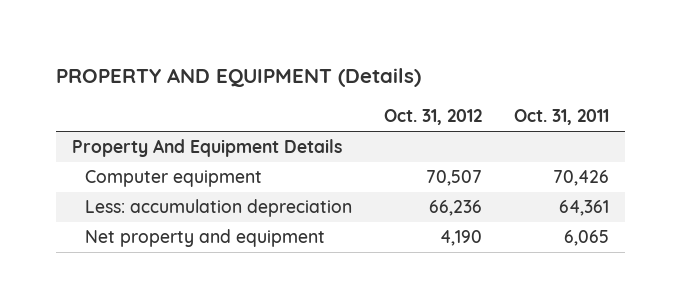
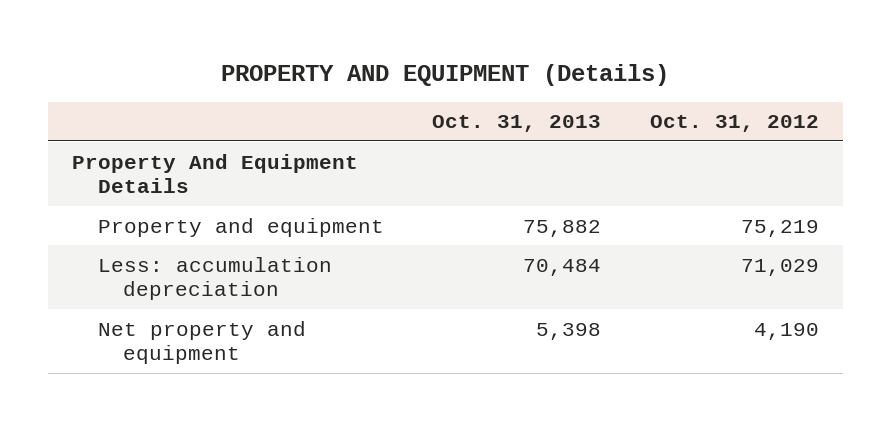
- | Oct. 31, 2012 | Oct. 31, 2011
+ | Oct. 31, 2013 | Oct. 31, 2012
- Computer equipment | 70,507 | 70,426
- Less: accumulation depreciation | 66,236 | 64,361
+ Property and equipment | 75,882 | 75,219
+ Less: accumulation depreciation | 70,484 | 71,029

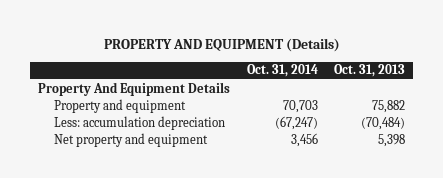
- | Oct. 31, 2013 | Oct. 31, 2012
+ | Oct. 31, 2014 | Oct. 31, 2013
- Less: accumulation depreciation | 70,484 | 71,029
+ Less: accumulation depreciation | (67,247) | (70,484)

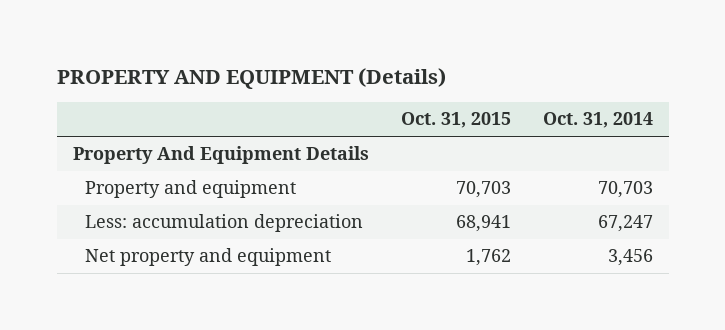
- | Oct. 31, 2014 | Oct. 31, 2013
+ | Oct. 31, 2015 | Oct. 31, 2014
- Less: accumulation depreciation | (67,247) | (70,484)
+ Less: accumulation depreciation | 68,941 | 67,247

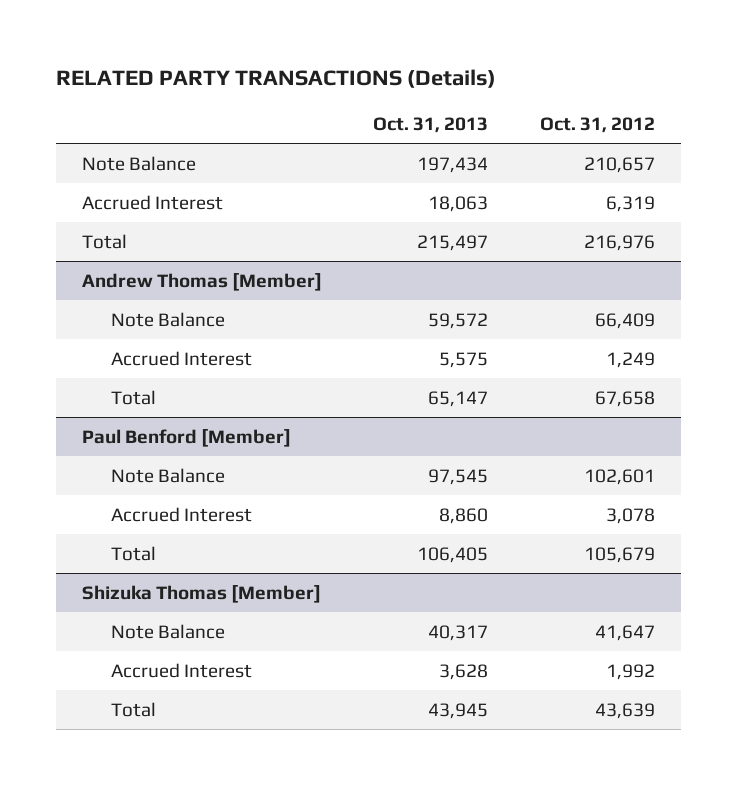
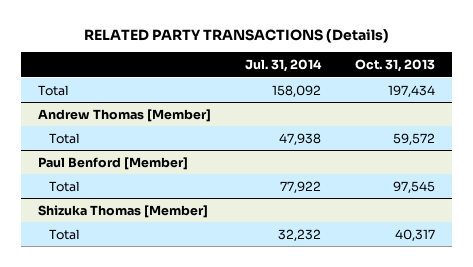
- | Oct. 31, 2013 | Oct. 31, 2012
+ | Jul. 31, 2014 | Oct. 31, 2013
- Note Balance | 197,434 | 210,657
- Accrued Interest | 18,063 | 6,319
- Total | 215,497 | 216,976
+ Total | 158,092 | 197,434
@ Andrew Thomas [Member]
- Note Balance | 59,572 | 66,409
- Accrued Interest | 5,575 | 1,249
- Total | 65,147 | 67,658
+ Total | 47,938 | 59,572
@ Paul Benford [Member]
- Note Balance | 97,545 | 102,601
- Accrued Interest | 8,860 | 3,078
- Total | 106,405 | 105,679
+ Total | 77,922 | 97,545
@ Shizuka Thomas [Member]
- Note Balance | 40,317 | 41,647
- Accrued Interest | 3,628 | 1,992
- Total | 43,945 | 43,639
+ Total | 32,232 | 40,317

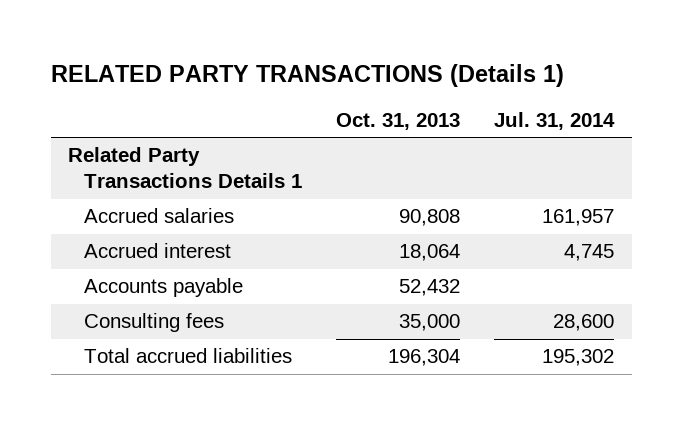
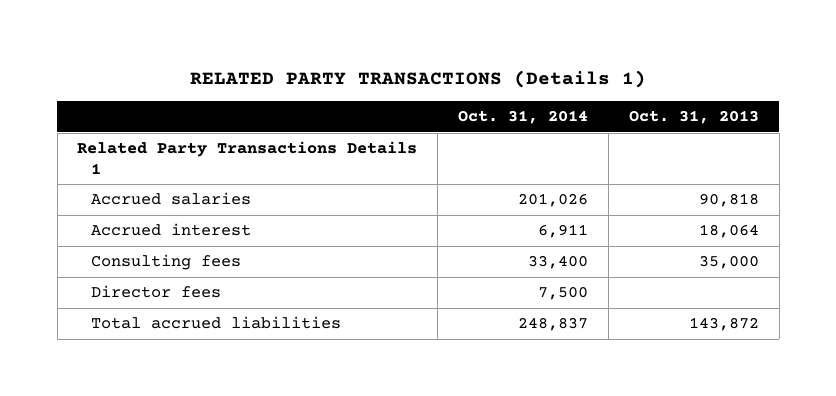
- | Oct. 31, 2013 | Jul. 31, 2014
+ | Oct. 31, 2014 | Oct. 31, 2013
- Accrued salaries | 90,808 | 161,957
+ Accrued salaries | 201,026 | 90,818
- Accounts payable | 52,432 |
- Total accrued liabilities | 196,304 | 195,302
+ Director fees | 7,500 |
+ Total accrued liabilities | 248,837 | 143,872

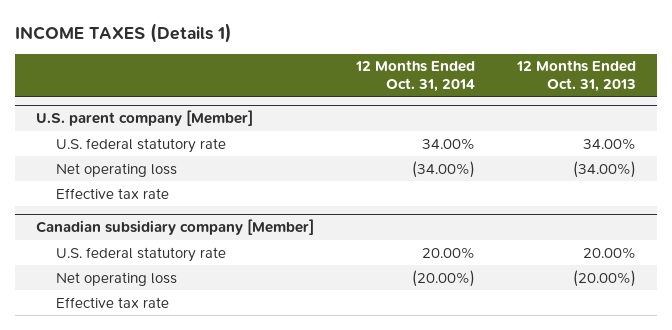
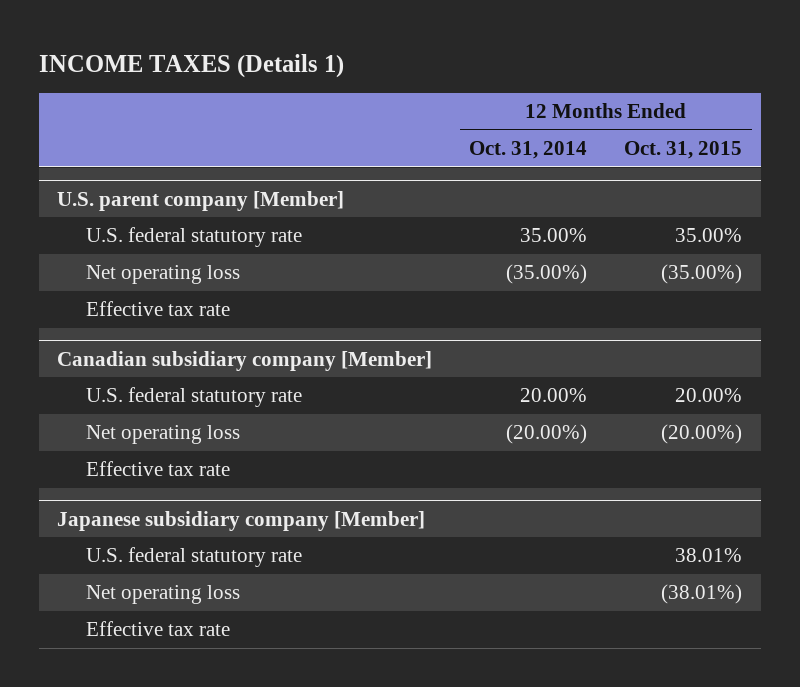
- | 12 Months Ended Oct. 31, 2014 | 12 Months Ended Oct. 31, 2013
+ | 12 Months Ended Oct. 31, 2014 | 12 Months Ended Oct. 31, 2015
@ U.S. parent company [Member]
- U.S. federal statutory rate | 34.00% | 34.00%
- Net operating loss | (34.00%) | (34.00%)
+ U.S. federal statutory rate | 35.00% | 35.00%
+ Net operating loss | (35.00%) | (35.00%)
+ Japanese subsidiary company [Member]
+ U.S. federal statutory rate | | 38.01%
+ Net operating loss | | (38.01%)
+ Effective tax rate

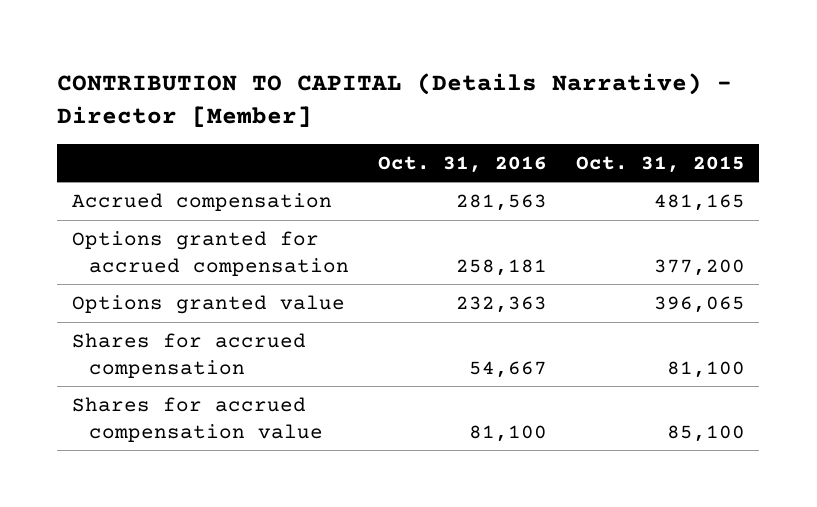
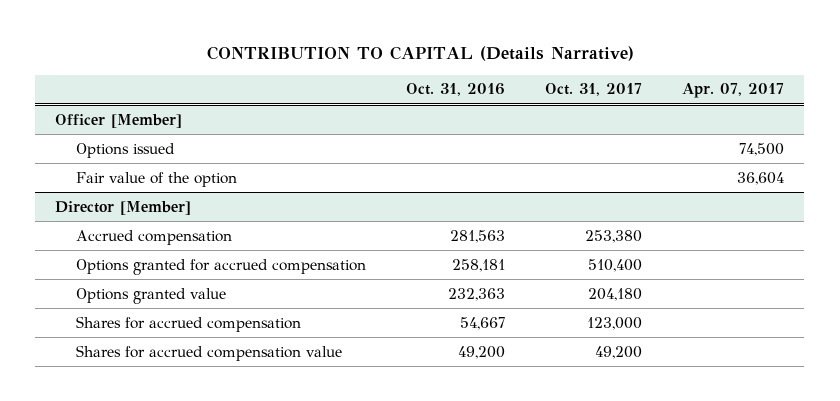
- CONTRIBUTION TO CAPITAL (Details Narrative) - Director [Member]
+ CONTRIBUTION TO CAPITAL (Details Narrative)
- | Oct. 31, 2016 | Oct. 31, 2015
+ | Oct. 31, 2016 | Oct. 31, 2017 | Apr. 07, 2017
+ Officer [Member]
+ Options issued | | | 74,500
+ Fair value of the option | | | 36,604
+ Director [Member]
- Shares for accrued compensation value | 81,100 | 85,100
+ Shares for accrued compensation value | 49,200 | 49,200 |

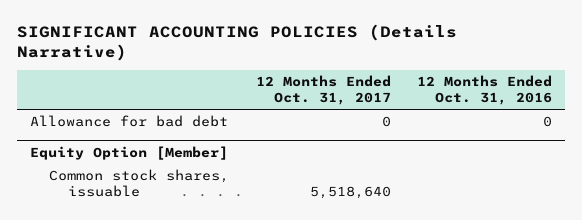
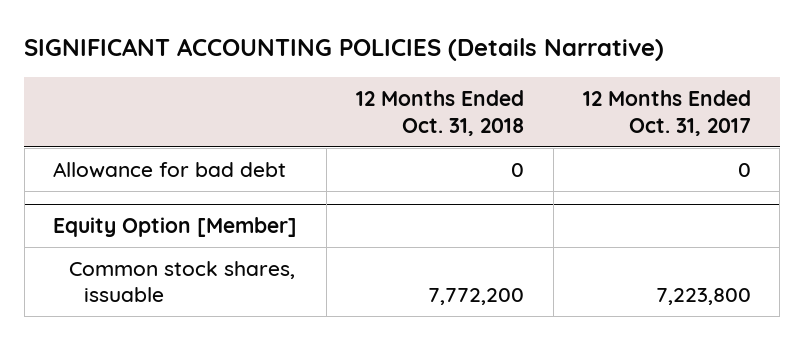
- | 12 Months Ended Oct. 31, 2017 | 12 Months Ended Oct. 31, 2016
+ | 12 Months Ended Oct. 31, 2018 | 12 Months Ended Oct. 31, 2017
@ Equity Option [Member]
- Common stock shares, issuable | 5,518,640 |
+ Common stock shares, issuable | 7,772,200 | 7,223,800

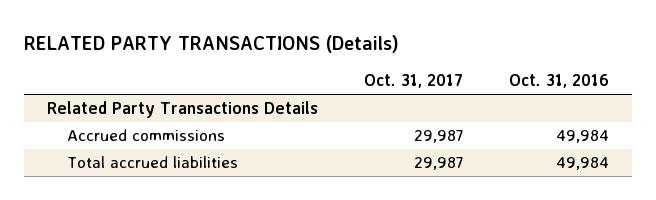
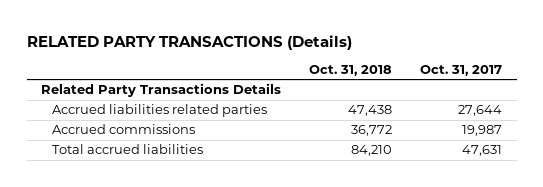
- | Oct. 31, 2017 | Oct. 31, 2016
+ | Oct. 31, 2018 | Oct. 31, 2017
- Accrued commissions | 29,987 | 49,984
- Total accrued liabilities | 29,987 | 49,984
+ Accrued liabilities related parties | 47,438 | 27,644
+ Accrued commissions | 36,772 | 19,987
+ Total accrued liabilities | 84,210 | 47,631

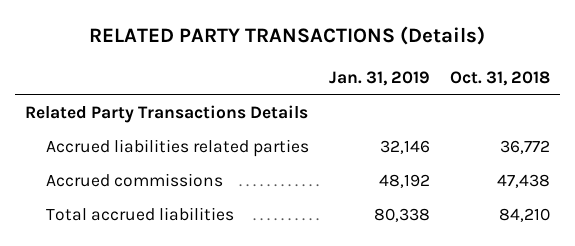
- | Oct. 31, 2018 | Oct. 31, 2017
+ | Jan. 31, 2019 | Oct. 31, 2018
- Accrued liabilities related parties | 47,438 | 27,644
- Accrued commissions | 36,772 | 19,987
+ Accrued liabilities related parties | 32,146 | 36,772
+ Accrued commissions | 48,192 | 47,438

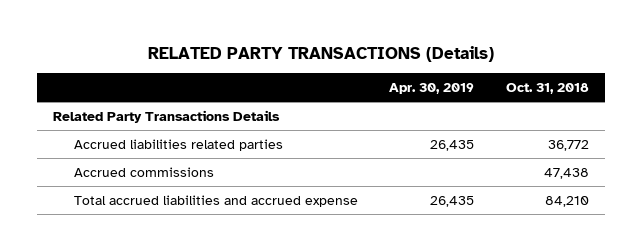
- | Jan. 31, 2019 | Oct. 31, 2018
+ | Apr. 30, 2019 | Oct. 31, 2018
- Total accrued liabilities | 80,338 | 84,210
+ Total accrued liabilities and accrued expense | 26,435 | 84,210

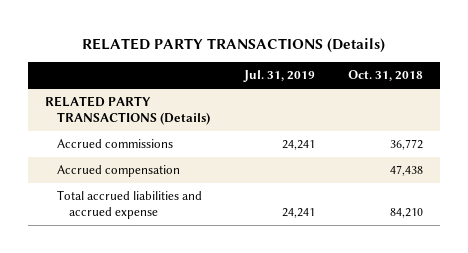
- | Apr. 30, 2019 | Oct. 31, 2018
+ | Jul. 31, 2019 | Oct. 31, 2018
- Related Party Transactions Details
- Accrued liabilities related parties | 26,435 | 36,772
- Accrued commissions | | 47,438
+ RELATED PARTY TRANSACTIONS (Details)
+ Accrued commissions | 24,241 | 36,772
+ Accrued compensation | | 47,438

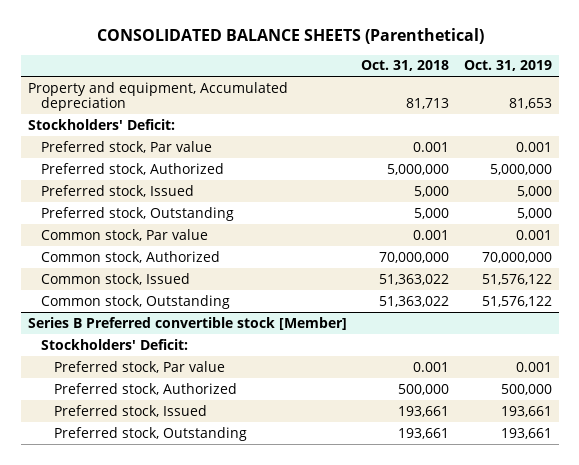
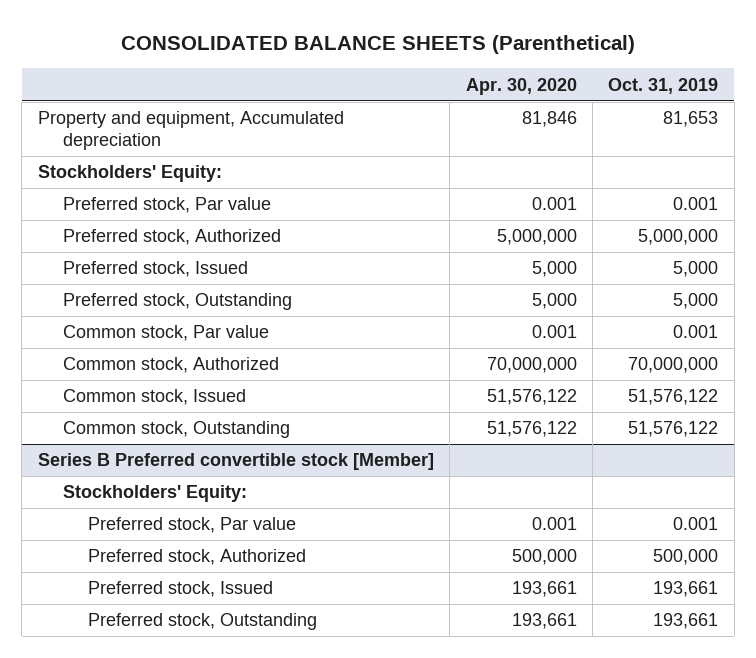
- | Oct. 31, 2018 | Oct. 31, 2019
+ | Apr. 30, 2020 | Oct. 31, 2019
- Stockholders' Deficit:
+ Stockholders' Equity:
@ Series B Preferred convertible stock [Member]
- Stockholders' Deficit:
+ Stockholders' Equity:

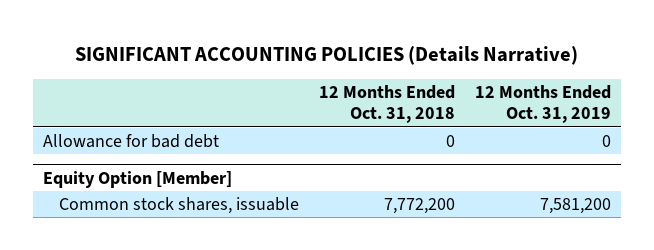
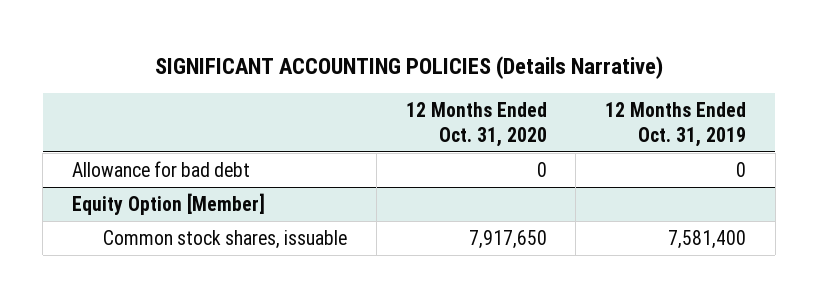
- | 12 Months Ended Oct. 31, 2018 | 12 Months Ended Oct. 31, 2019
+ | 12 Months Ended Oct. 31, 2020 | 12 Months Ended Oct. 31, 2019
@ Equity Option [Member]
- Common stock shares, issuable | 7,772,200 | 7,581,200
+ Common stock shares, issuable | 7,917,650 | 7,581,400

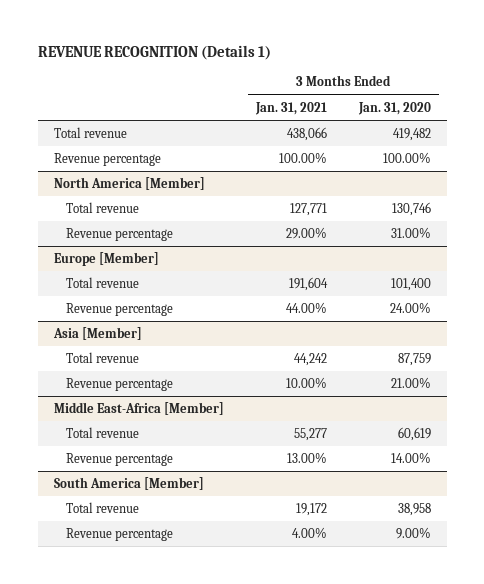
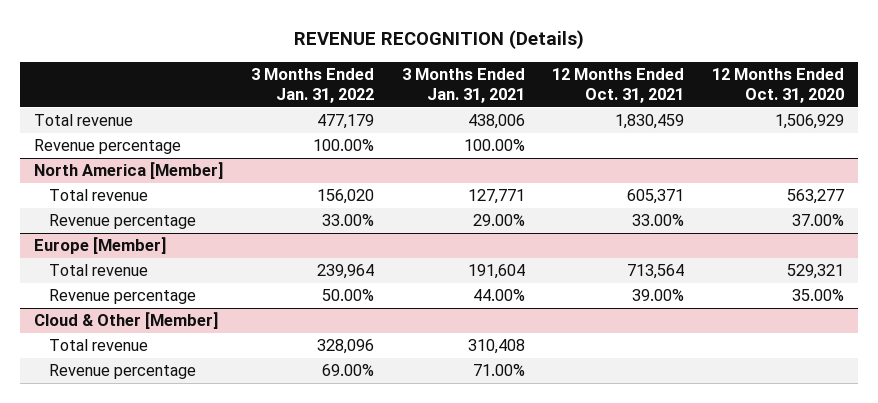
- REVENUE RECOGNITION (Details 1)
+ REVENUE RECOGNITION (Details)
- | 3 Months Ended Jan. 31, 2021 | 3 Months Ended Jan. 31, 2020
+ | 3 Months Ended Jan. 31, 2022 | 3 Months Ended Jan. 31, 2021 | 12 Months Ended Oct. 31, 2021 | 12 Months Ended Oct. 31, 2020
- Total revenue | 438,066 | 419,482
+ Total revenue | 477,179 | 438,006 | 1,830,459 | 1,506,929
- Asia [Member]
- Total revenue | 44,242 | 87,759
- Revenue percentage | 10.00% | 21.00%
- Middle East-Africa [Member]
- Total revenue | 55,277 | 60,619
- Revenue percentage | 13.00% | 14.00%
- South America [Member]
- Total revenue | 19,172 | 38,958
- Revenue percentage | 4.00% | 9.00%
+ Cloud & Other [Member]
+ Total revenue | 328,096 | 310,408 | |
+ Revenue percentage | 69.00% | 71.00% | |

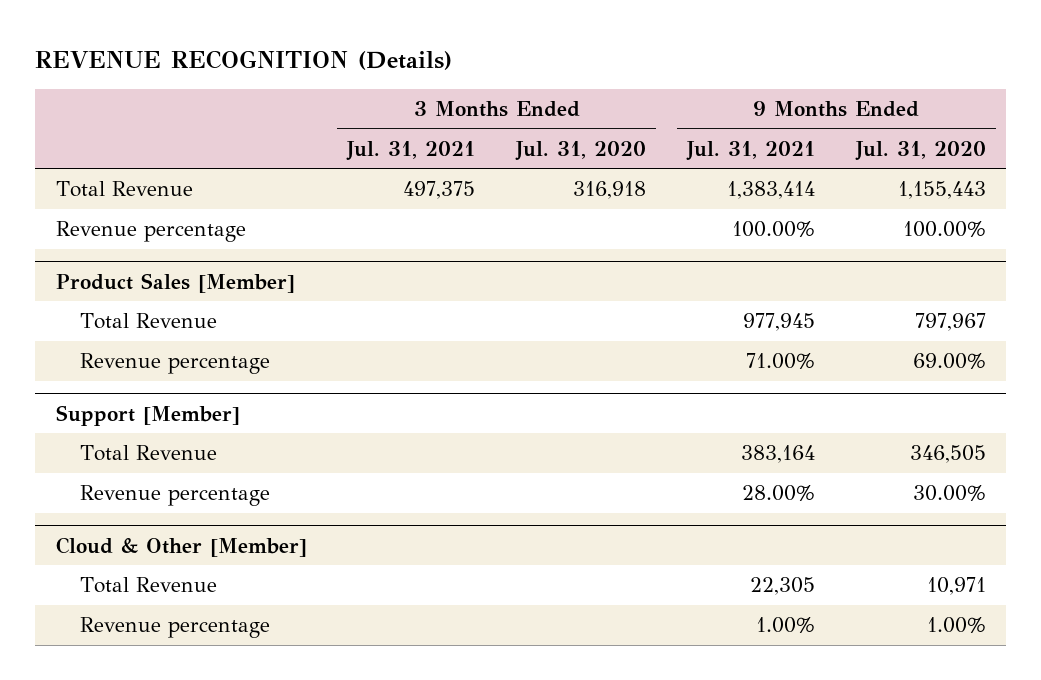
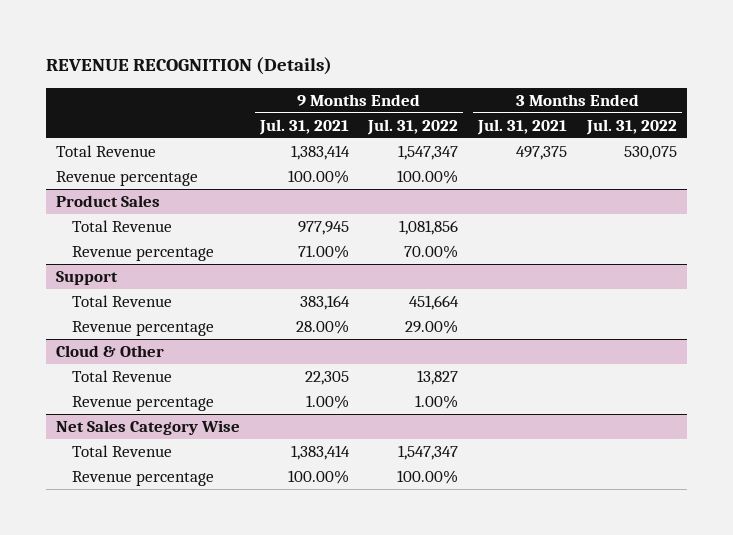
- | 3 Months Ended Jul. 31, 2021 | 3 Months Ended Jul. 31, 2020 | 9 Months Ended Jul. 31, 2021 | 9 Months Ended Jul. 31, 2020
+ | 9 Months Ended Jul. 31, 2021 | 9 Months Ended Jul. 31, 2022 | 3 Months Ended Jul. 31, 2021 | 3 Months Ended Jul. 31, 2022
- Product Sales [Member]
+ Product Sales
- Support [Member]
+ Support
- Cloud & Other [Member]
+ Cloud & Other
+ Net Sales Category Wise
+ Total Revenue | 1,383,414 | 1,547,347 | |
+ Revenue percentage | 100.00% | 100.00% | |

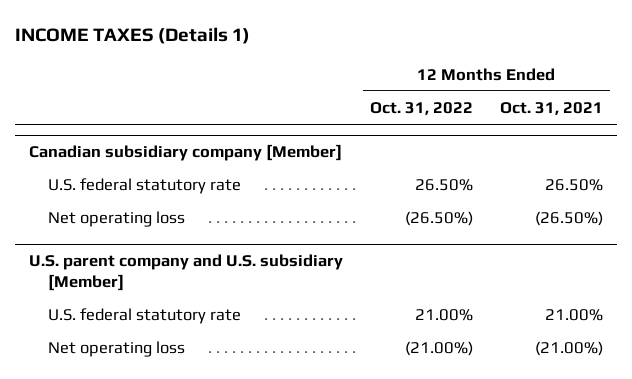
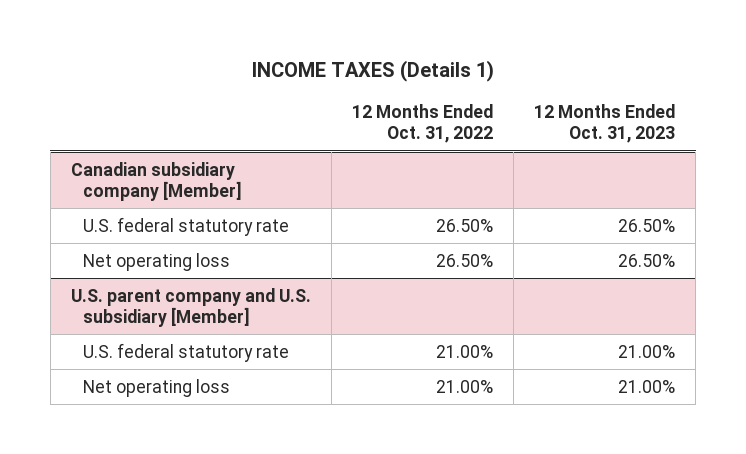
- | 12 Months Ended Oct. 31, 2022 | 12 Months Ended Oct. 31, 2021
+ | 12 Months Ended Oct. 31, 2022 | 12 Months Ended Oct. 31, 2023
@ Canadian subsidiary company [Member]
- Net operating loss | (26.50%) | (26.50%)
+ Net operating loss | 26.50% | 26.50%
@ U.S. parent company and U.S. subsidiary [Member]
- Net operating loss | (21.00%) | (21.00%)
+ Net operating loss | 21.00% | 21.00%

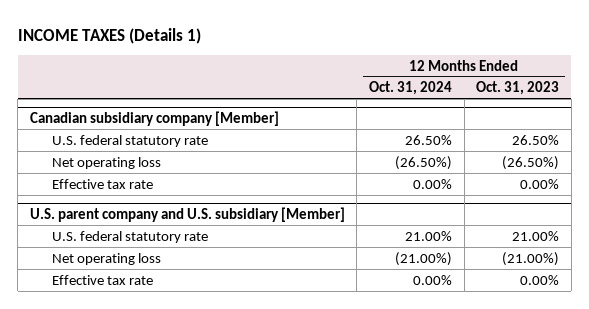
- | 12 Months Ended Oct. 31, 2022 | 12 Months Ended Oct. 31, 2023
+ | 12 Months Ended Oct. 31, 2024 | 12 Months Ended Oct. 31, 2023
@ Canadian subsidiary company [Member]
- Net operating loss | 26.50% | 26.50%
+ Net operating loss | (26.50%) | (26.50%)
+ Effective tax rate | 0.00% | 0.00%
@ U.S. parent company and U.S. subsidiary [Member]
- Net operating loss | 21.00% | 21.00%
+ Net operating loss | (21.00%) | (21.00%)
+ Effective tax rate | 0.00% | 0.00%

